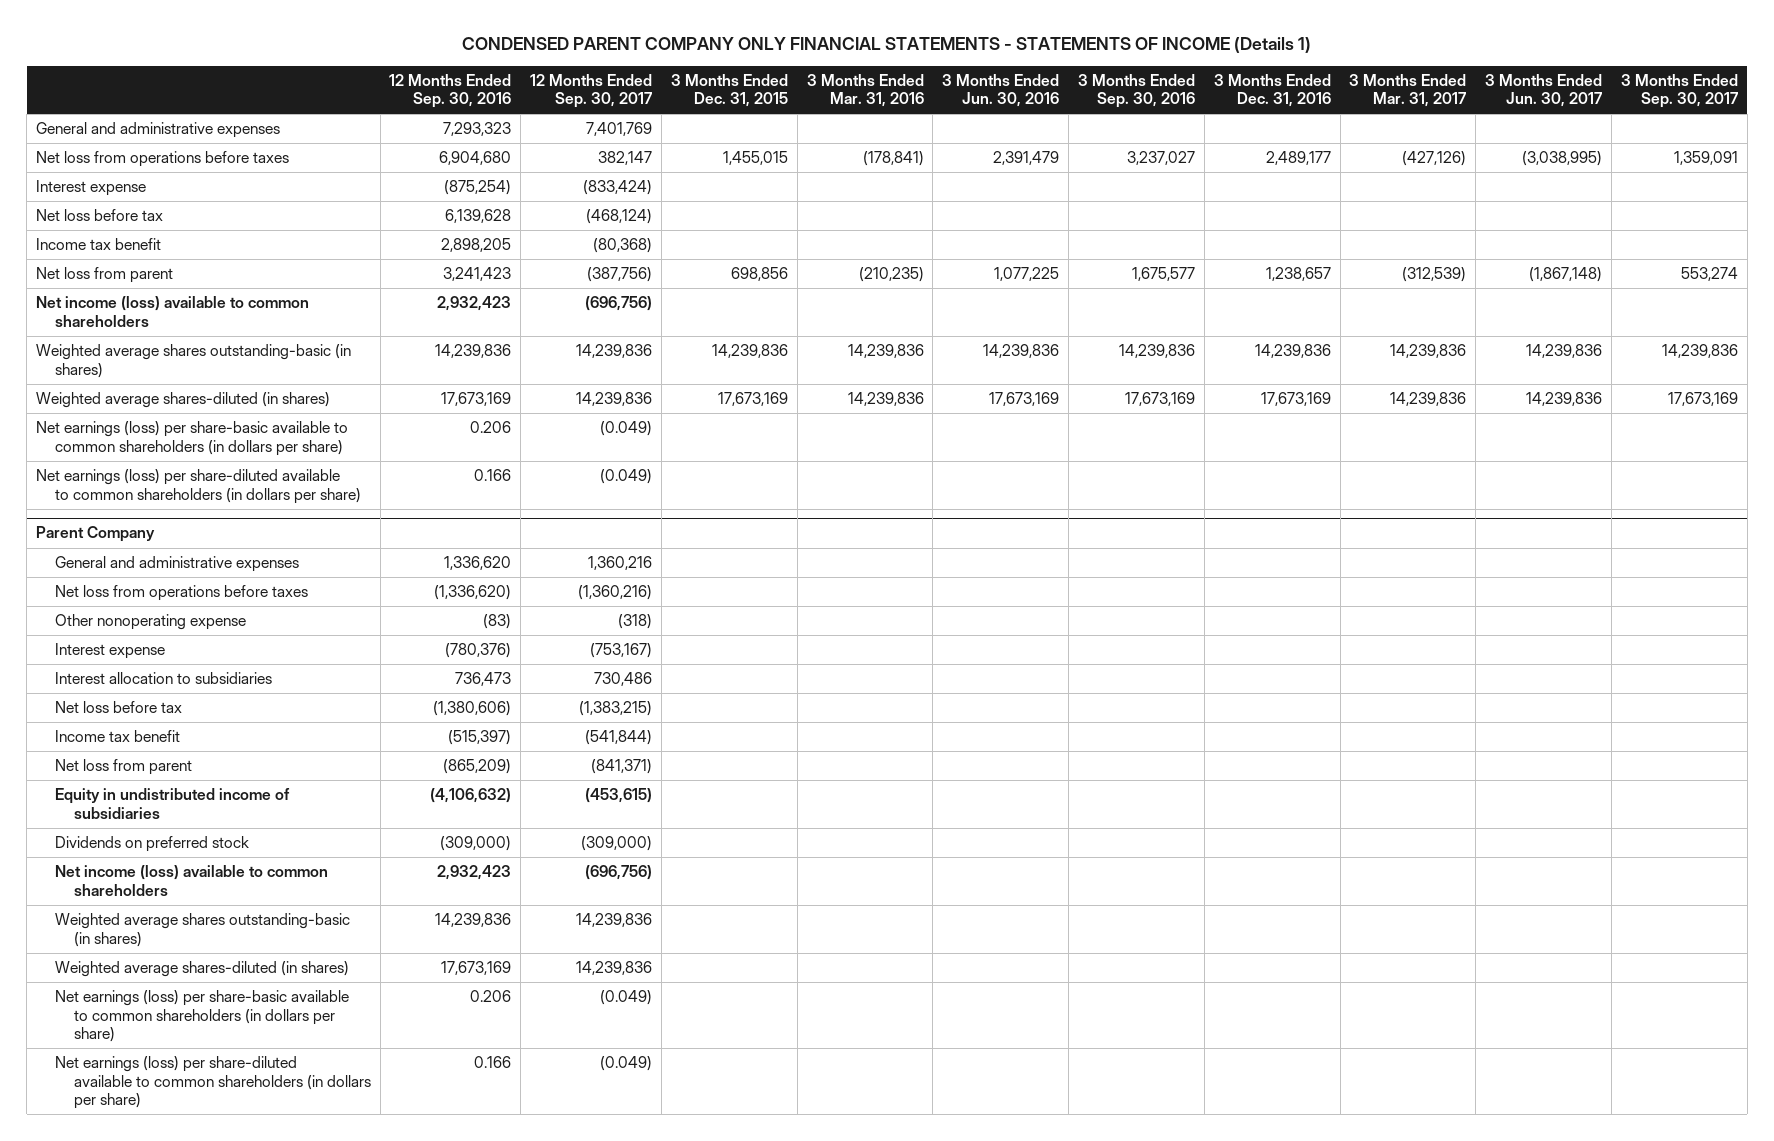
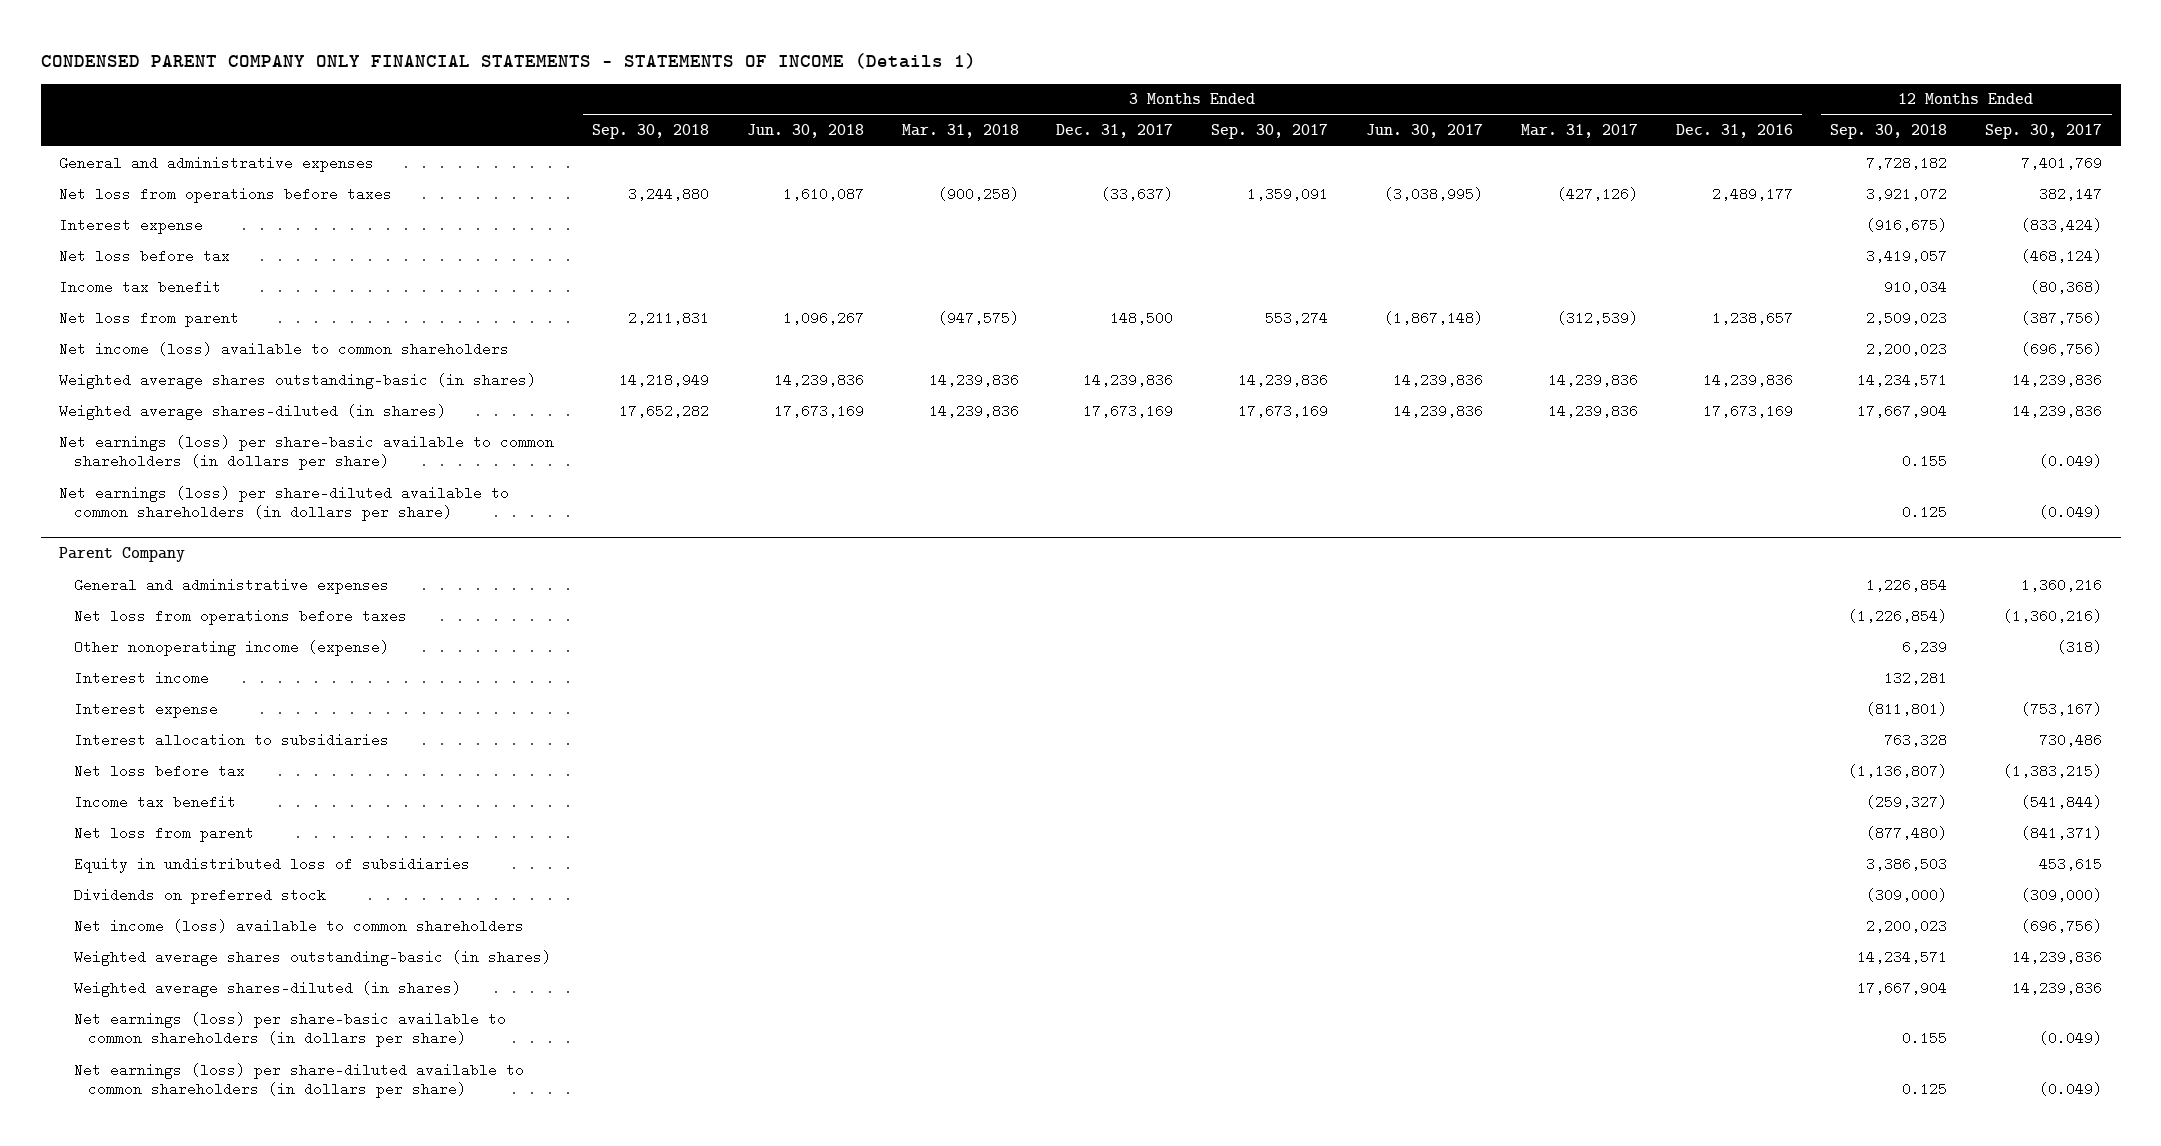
- | 12 Months Ended Sep. 30, 2016 | 12 Months Ended Sep. 30, 2017 | 3 Months Ended Dec. 31, 2015 | 3 Months Ended Mar. 31, 2016 | 3 Months Ended Jun. 30, 2016 | 3 Months Ended Sep. 30, 2016 | 3 Months Ended Dec. 31, 2016 | 3 Months Ended Mar. 31, 2017 | 3 Months Ended Jun. 30, 2017 | 3 Months Ended Sep. 30, 2017
+ | 3 Months Ended Sep. 30, 2018 | 3 Months Ended Jun. 30, 2018 | 3 Months Ended Mar. 31, 2018 | 3 Months Ended Dec. 31, 2017 | 3 Months Ended Sep. 30, 2017 | 3 Months Ended Jun. 30, 2017 | 3 Months Ended Mar. 31, 2017 | 3 Months Ended Dec. 31, 2016 | 12 Months Ended Sep. 30, 2018 | 12 Months Ended Sep. 30, 2017
@ Parent Company
- Other nonoperating expense | (83) | (318) | | | | | | | |
+ Other nonoperating income (expense) | | | | | | | | | 6,239 | (318)
+ Interest income | | | | | | | | | 132,281 |
- Equity in undistributed income of subsidiaries | (4,106,632) | (453,615) | | | | | | | |
+ Equity in undistributed loss of subsidiaries | | | | | | | | | 3,386,503 | 453,615

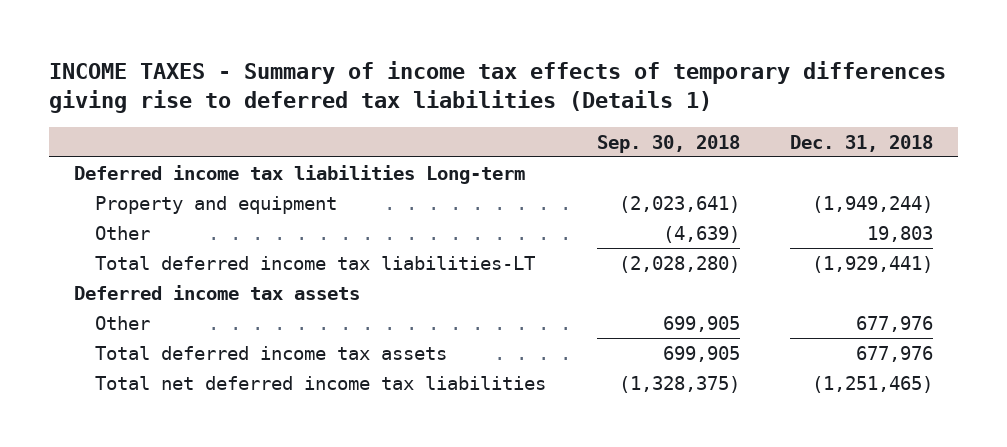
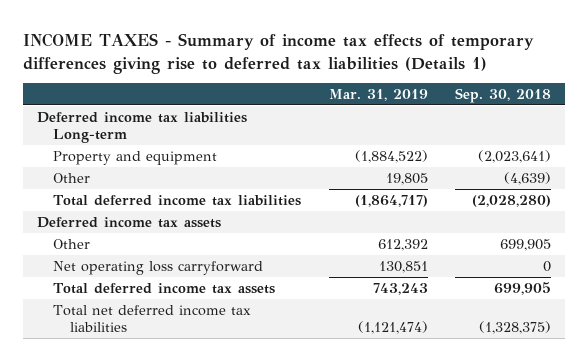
- | Sep. 30, 2018 | Dec. 31, 2018
+ | Mar. 31, 2019 | Sep. 30, 2018
- Total deferred income tax liabilities-LT | (2,028,280) | (1,929,441)
+ Total deferred income tax liabilities | (1,864,717) | (2,028,280)
+ Net operating loss carryforward | 130,851 | 0

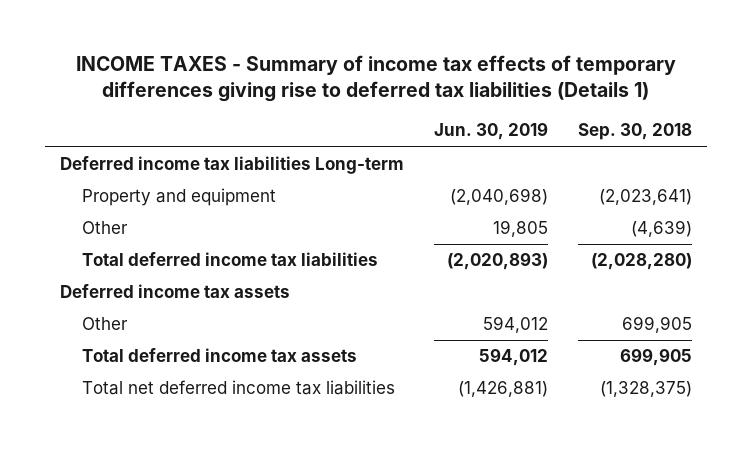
- | Mar. 31, 2019 | Sep. 30, 2018
+ | Jun. 30, 2019 | Sep. 30, 2018
- Net operating loss carryforward | 130,851 | 0

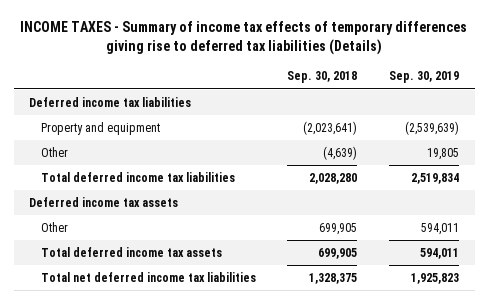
- INCOME TAXES - Summary of income tax effects of temporary differences giving rise to deferred tax liabilities (Details 1)
+ INCOME TAXES - Summary of income tax effects of temporary differences giving rise to deferred tax liabilities (Details)
- | Jun. 30, 2019 | Sep. 30, 2018
+ | Sep. 30, 2018 | Sep. 30, 2019
- Deferred income tax liabilities Long-term
+ Deferred income tax liabilities
- Total deferred income tax liabilities | (2,020,893) | (2,028,280)
+ Total deferred income tax liabilities | 2,028,280 | 2,519,834
- Total net deferred income tax liabilities | (1,426,881) | (1,328,375)
+ Total net deferred income tax liabilities | 1,328,375 | 1,925,823

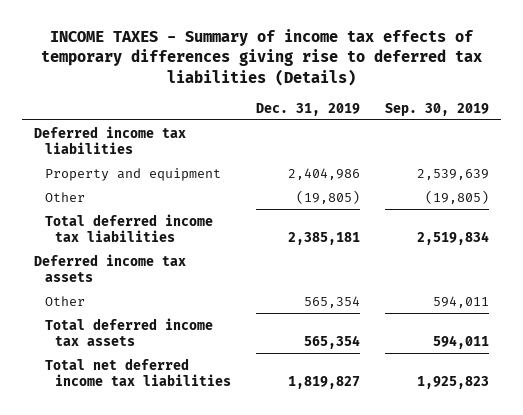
- | Sep. 30, 2018 | Sep. 30, 2019
+ | Dec. 31, 2019 | Sep. 30, 2019
- Property and equipment | (2,023,641) | (2,539,639)
- Other | (4,639) | 19,805
+ Property and equipment | 2,404,986 | 2,539,639
+ Other | (19,805) | (19,805)

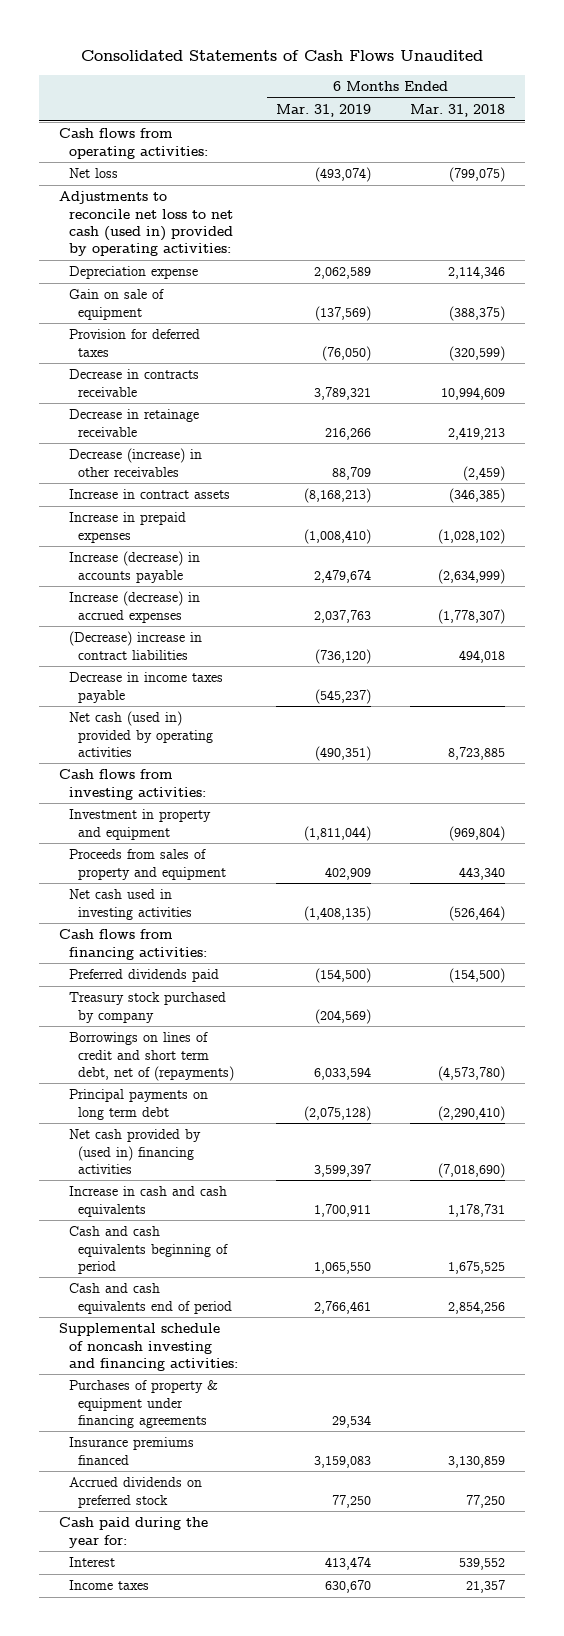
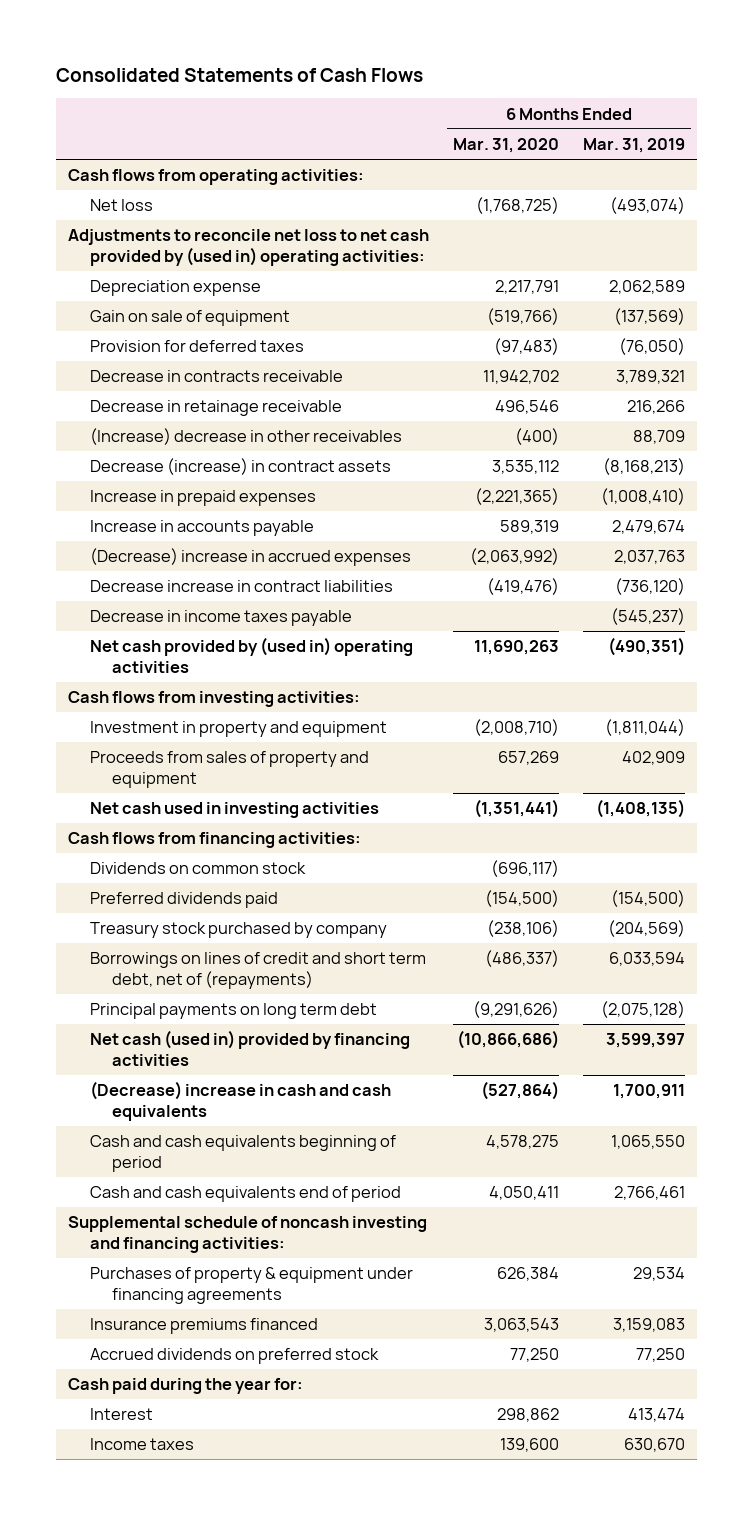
- Consolidated Statements of Cash Flows Unaudited
+ Consolidated Statements of Cash Flows
- | 6 Months Ended Mar. 31, 2019 | 6 Months Ended Mar. 31, 2018
+ | 6 Months Ended Mar. 31, 2020 | 6 Months Ended Mar. 31, 2019
- Adjustments to reconcile net loss to net cash (used in) provided by operating activities:
+ Adjustments to reconcile net loss to net cash provided by (used in) operating activities:
- Decrease (increase) in other receivables | 88,709 | (2,459)
- Increase in contract assets | (8,168,213) | (346,385)
+ (Increase) decrease in other receivables | (400) | 88,709
+ Decrease (increase) in contract assets | 3,535,112 | (8,168,213)
- Increase (decrease) in accounts payable | 2,479,674 | (2,634,999)
- Increase (decrease) in accrued expenses | 2,037,763 | (1,778,307)
- (Decrease) increase in contract liabilities | (736,120) | 494,018
+ Increase in accounts payable | 589,319 | 2,479,674
+ (Decrease) increase in accrued expenses | (2,063,992) | 2,037,763
+ Decrease increase in contract liabilities | (419,476) | (736,120)
- Net cash (used in) provided by operating activities | (490,351) | 8,723,885
+ Net cash provided by (used in) operating activities | 11,690,263 | (490,351)
+ Dividends on common stock | (696,117) |
- Net cash provided by (used in) financing activities | 3,599,397 | (7,018,690)
- Increase in cash and cash equivalents | 1,700,911 | 1,178,731
+ Net cash (used in) provided by financing activities | (10,866,686) | 3,599,397
+ (Decrease) increase in cash and cash equivalents | (527,864) | 1,700,911

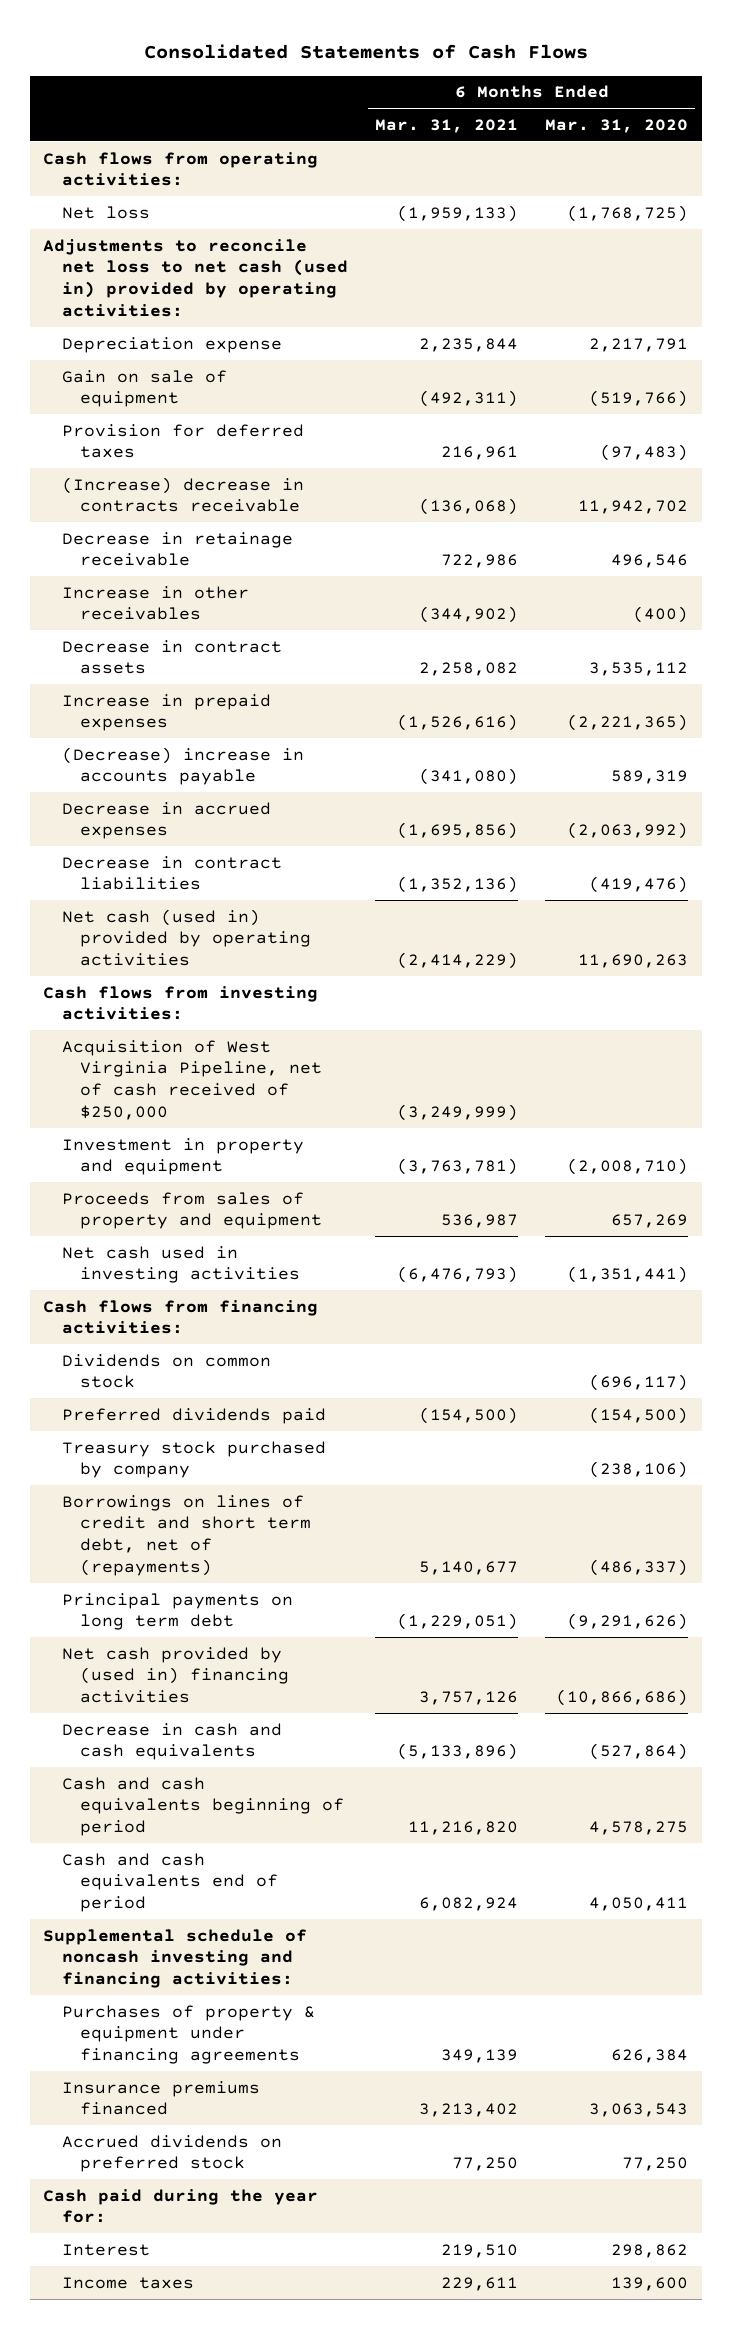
- | 6 Months Ended Mar. 31, 2020 | 6 Months Ended Mar. 31, 2019
+ | 6 Months Ended Mar. 31, 2021 | 6 Months Ended Mar. 31, 2020
- Adjustments to reconcile net loss to net cash provided by (used in) operating activities:
+ Adjustments to reconcile net loss to net cash (used in) provided by operating activities:
- Decrease in contracts receivable | 11,942,702 | 3,789,321
+ (Increase) decrease in contracts receivable | (136,068) | 11,942,702
- (Increase) decrease in other receivables | (400) | 88,709
- Decrease (increase) in contract assets | 3,535,112 | (8,168,213)
+ Increase in other receivables | (344,902) | (400)
+ Decrease in contract assets | 2,258,082 | 3,535,112
- Increase in accounts payable | 589,319 | 2,479,674
- (Decrease) increase in accrued expenses | (2,063,992) | 2,037,763
- Decrease increase in contract liabilities | (419,476) | (736,120)
- Decrease in income taxes payable | | (545,237)
- Net cash provided by (used in) operating activities | 11,690,263 | (490,351)
+ (Decrease) increase in accounts payable | (341,080) | 589,319
+ Decrease in accrued expenses | (1,695,856) | (2,063,992)
+ Decrease in contract liabilities | (1,352,136) | (419,476)
+ Net cash (used in) provided by operating activities | (2,414,229) | 11,690,263
+ Acquisition of West Virginia Pipeline, net of cash received of $250,000 | (3,249,999) |
- Net cash (used in) provided by financing activities | (10,866,686) | 3,599,397
- (Decrease) increase in cash and cash equivalents | (527,864) | 1,700,911
+ Net cash provided by (used in) financing activities | 3,757,126 | (10,866,686)
+ Decrease in cash and cash equivalents | (5,133,896) | (527,864)

